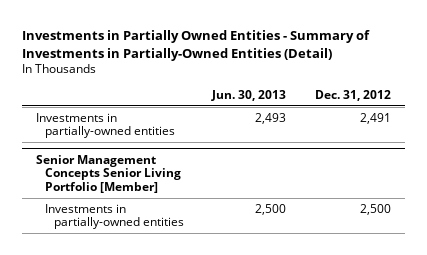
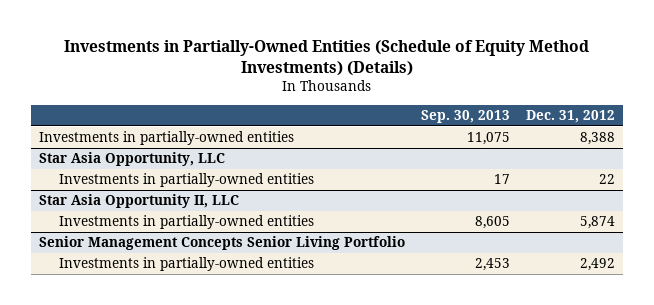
- Investments in Partially Owned Entities - Summary of Investments in Partially-Owned Entities (Detail)
+ Investments in Partially-Owned Entities (Schedule of Equity Method Investments) (Details)
- | Jun. 30, 2013 | Dec. 31, 2012
+ | Sep. 30, 2013 | Dec. 31, 2012
- Investments in partially-owned entities | 2,493 | 2,491
- Senior Management Concepts Senior Living Portfolio [Member]
- Investments in partially-owned entities | 2,500 | 2,500
+ Investments in partially-owned entities | 11,075 | 8,388
+ Star Asia Opportunity, LLC
+ Investments in partially-owned entities | 17 | 22
+ Star Asia Opportunity II, LLC
+ Investments in partially-owned entities | 8,605 | 5,874
+ Senior Management Concepts Senior Living Portfolio
+ Investments in partially-owned entities | 2,453 | 2,492

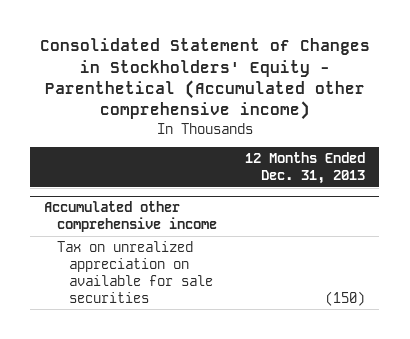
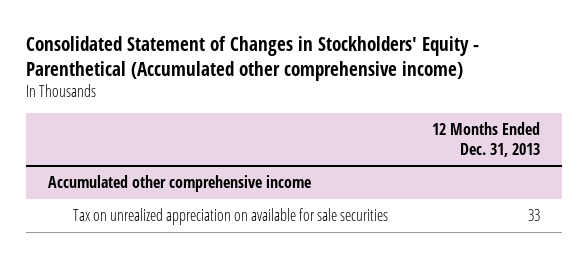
@ Accumulated other comprehensive income
- Tax on unrealized appreciation on available for sale securities | (150)
+ Tax on unrealized appreciation on available for sale securities | 33

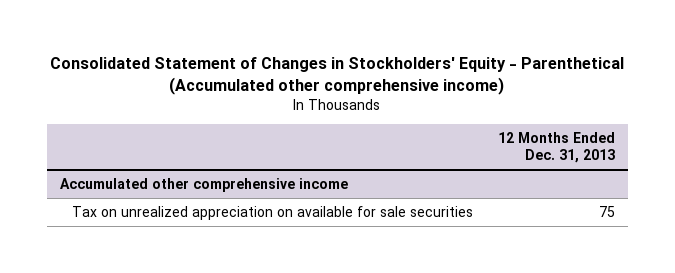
@ Accumulated other comprehensive income
- Tax on unrealized appreciation on available for sale securities | 33
+ Tax on unrealized appreciation on available for sale securities | 75

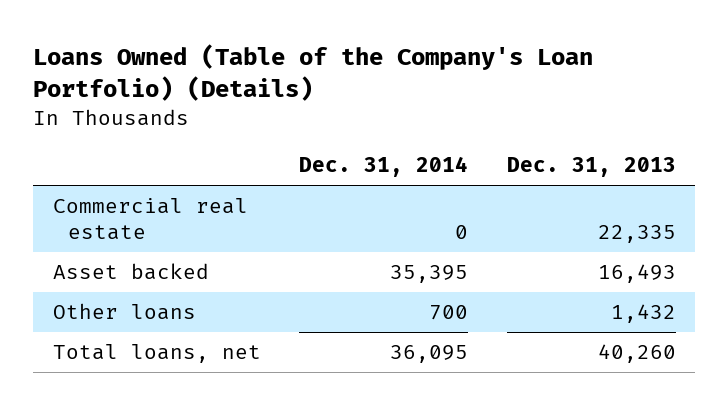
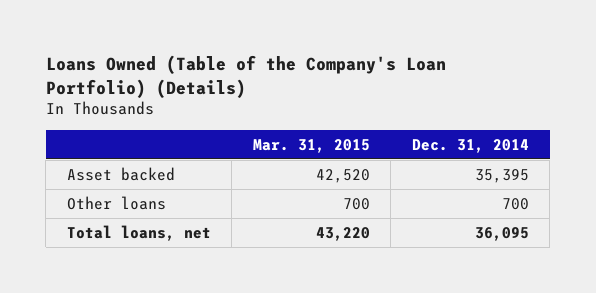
- | Dec. 31, 2014 | Dec. 31, 2013
+ | Mar. 31, 2015 | Dec. 31, 2014
- Commercial real estate | 0 | 22,335

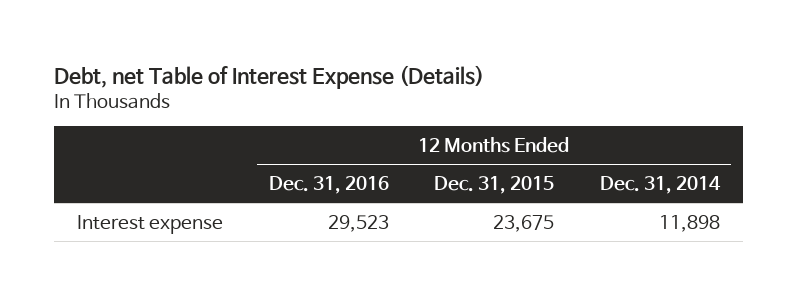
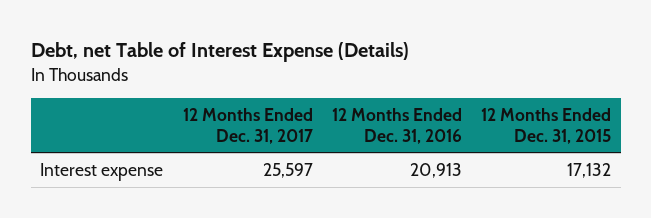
- | 12 Months Ended Dec. 31, 2016 | 12 Months Ended Dec. 31, 2015 | 12 Months Ended Dec. 31, 2014
+ | 12 Months Ended Dec. 31, 2017 | 12 Months Ended Dec. 31, 2016 | 12 Months Ended Dec. 31, 2015
- Interest expense | 29,523 | 23,675 | 11,898
+ Interest expense | 25,597 | 20,913 | 17,132

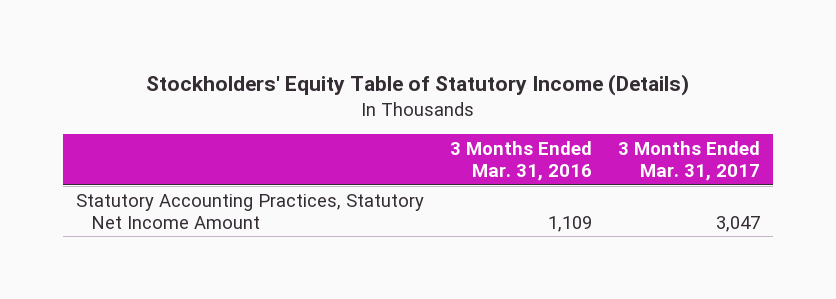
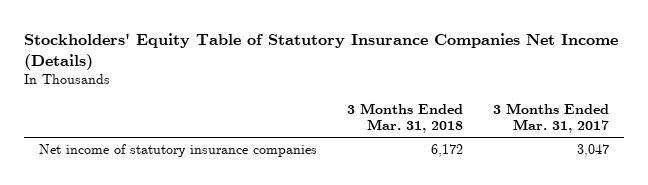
- Stockholders' Equity Table of Statutory Income (Details)
+ Stockholders' Equity Table of Statutory Insurance Companies Net Income (Details)
- | 3 Months Ended Mar. 31, 2016 | 3 Months Ended Mar. 31, 2017
+ | 3 Months Ended Mar. 31, 2018 | 3 Months Ended Mar. 31, 2017
- Statutory Accounting Practices, Statutory Net Income Amount | 1,109 | 3,047
+ Net income of statutory insurance companies | 6,172 | 3,047

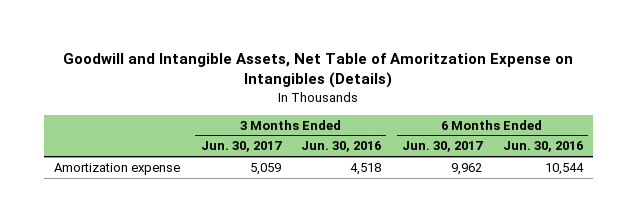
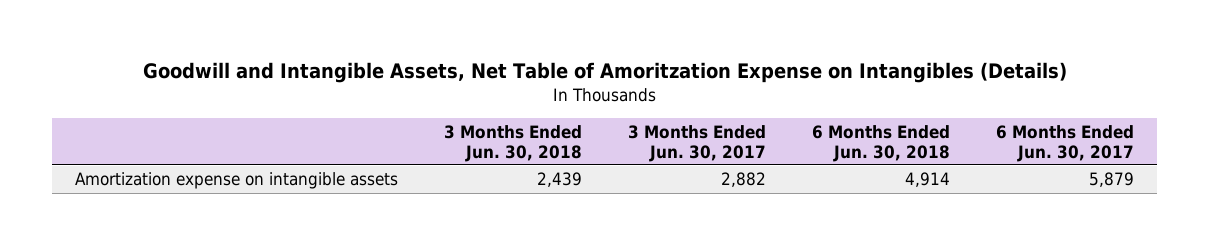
- | 3 Months Ended Jun. 30, 2017 | 3 Months Ended Jun. 30, 2016 | 6 Months Ended Jun. 30, 2017 | 6 Months Ended Jun. 30, 2016
+ | 3 Months Ended Jun. 30, 2018 | 3 Months Ended Jun. 30, 2017 | 6 Months Ended Jun. 30, 2018 | 6 Months Ended Jun. 30, 2017
- Amortization expense | 5,059 | 4,518 | 9,962 | 10,544
+ Amortization expense on intangible assets | 2,439 | 2,882 | 4,914 | 5,879

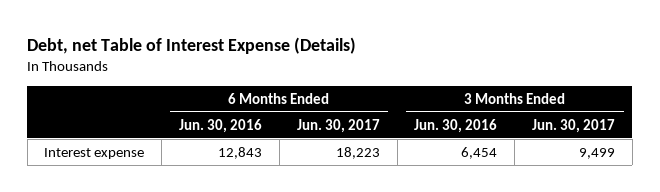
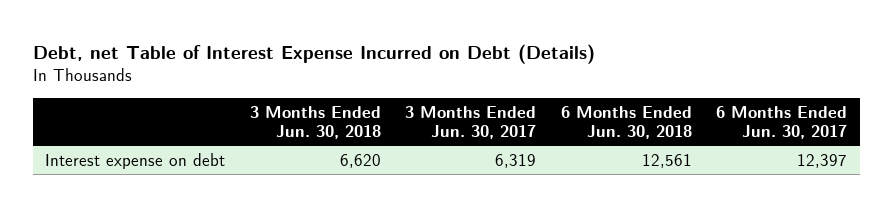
- Debt, net Table of Interest Expense (Details)
+ Debt, net Table of Interest Expense Incurred on Debt (Details)
- | 6 Months Ended Jun. 30, 2016 | 6 Months Ended Jun. 30, 2017 | 3 Months Ended Jun. 30, 2016 | 3 Months Ended Jun. 30, 2017
+ | 3 Months Ended Jun. 30, 2018 | 3 Months Ended Jun. 30, 2017 | 6 Months Ended Jun. 30, 2018 | 6 Months Ended Jun. 30, 2017
- Interest expense | 12,843 | 18,223 | 6,454 | 9,499
+ Interest expense on debt | 6,620 | 6,319 | 12,561 | 12,397

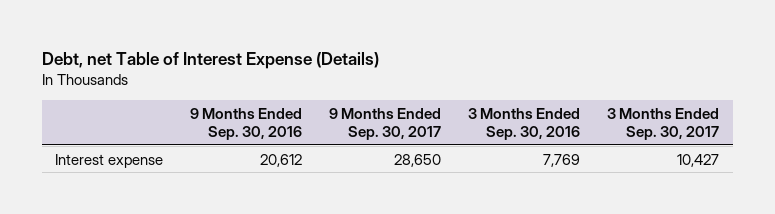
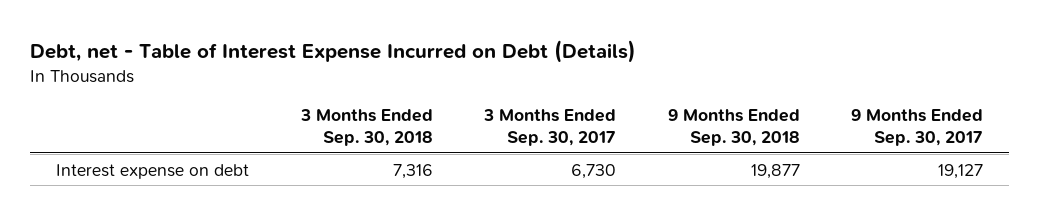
- Debt, net Table of Interest Expense (Details)
+ Debt, net - Table of Interest Expense Incurred on Debt (Details)
- | 9 Months Ended Sep. 30, 2016 | 9 Months Ended Sep. 30, 2017 | 3 Months Ended Sep. 30, 2016 | 3 Months Ended Sep. 30, 2017
+ | 3 Months Ended Sep. 30, 2018 | 3 Months Ended Sep. 30, 2017 | 9 Months Ended Sep. 30, 2018 | 9 Months Ended Sep. 30, 2017
- Interest expense | 20,612 | 28,650 | 7,769 | 10,427
+ Interest expense on debt | 7,316 | 6,730 | 19,877 | 19,127

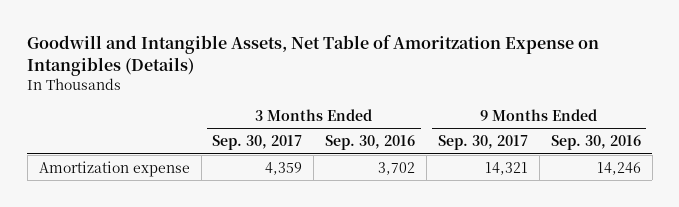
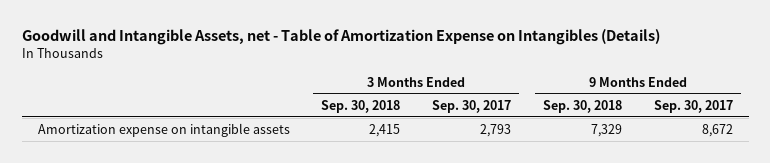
- Goodwill and Intangible Assets, Net Table of Amoritzation Expense on Intangibles (Details)
+ Goodwill and Intangible Assets, net - Table of Amortization Expense on Intangibles (Details)
- | 3 Months Ended Sep. 30, 2017 | 3 Months Ended Sep. 30, 2016 | 9 Months Ended Sep. 30, 2017 | 9 Months Ended Sep. 30, 2016
+ | 3 Months Ended Sep. 30, 2018 | 3 Months Ended Sep. 30, 2017 | 9 Months Ended Sep. 30, 2018 | 9 Months Ended Sep. 30, 2017
- Amortization expense | 4,359 | 3,702 | 14,321 | 14,246
+ Amortization expense on intangible assets | 2,415 | 2,793 | 7,329 | 8,672

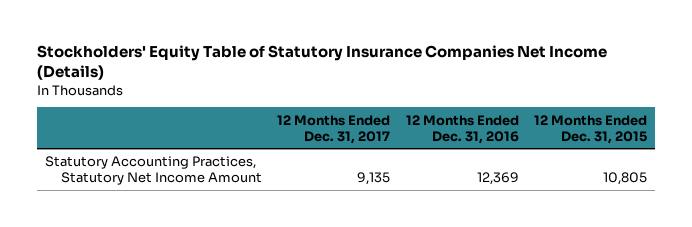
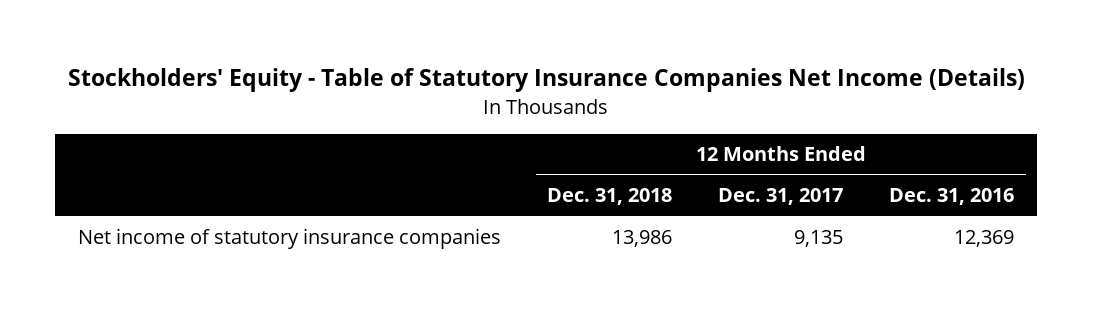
- Stockholders' Equity Table of Statutory Insurance Companies Net Income (Details)
+ Stockholders' Equity - Table of Statutory Insurance Companies Net Income (Details)
- | 12 Months Ended Dec. 31, 2017 | 12 Months Ended Dec. 31, 2016 | 12 Months Ended Dec. 31, 2015
+ | 12 Months Ended Dec. 31, 2018 | 12 Months Ended Dec. 31, 2017 | 12 Months Ended Dec. 31, 2016
- Statutory Accounting Practices, Statutory Net Income Amount | 9,135 | 12,369 | 10,805
+ Net income of statutory insurance companies | 13,986 | 9,135 | 12,369

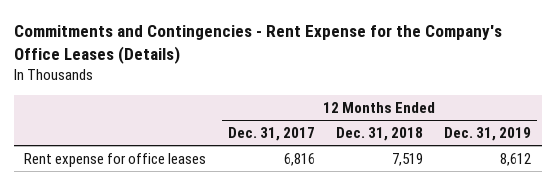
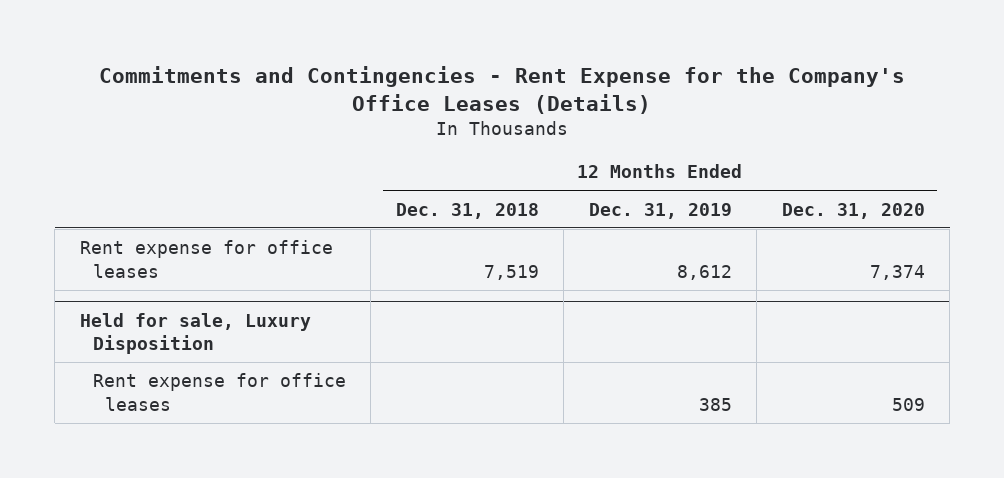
- | 12 Months Ended Dec. 31, 2017 | 12 Months Ended Dec. 31, 2018 | 12 Months Ended Dec. 31, 2019
+ | 12 Months Ended Dec. 31, 2018 | 12 Months Ended Dec. 31, 2019 | 12 Months Ended Dec. 31, 2020
+ Held for sale, Luxury Disposition
+ Rent expense for office leases | | 385 | 509

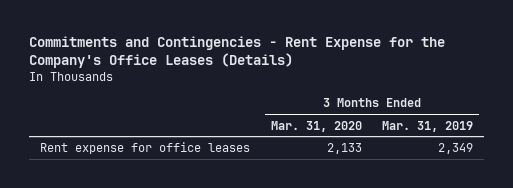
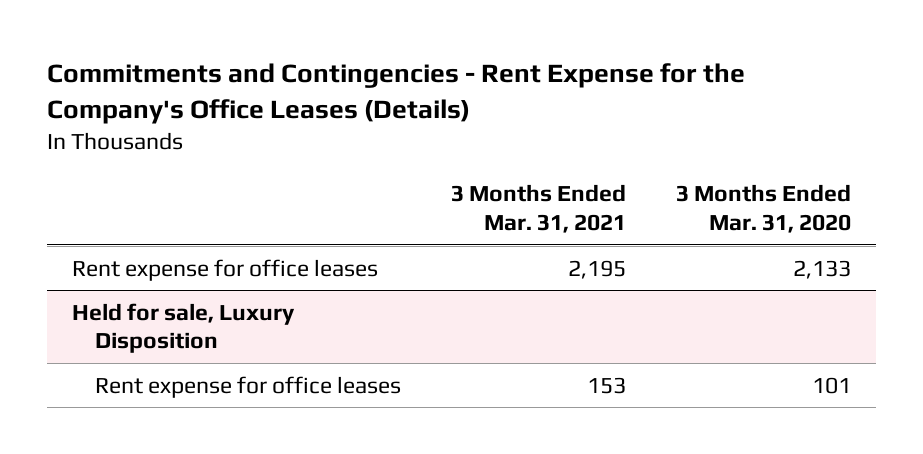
- | 3 Months Ended Mar. 31, 2020 | 3 Months Ended Mar. 31, 2019
+ | 3 Months Ended Mar. 31, 2021 | 3 Months Ended Mar. 31, 2020
+ Held for sale, Luxury Disposition
+ Rent expense for office leases | 153 | 101

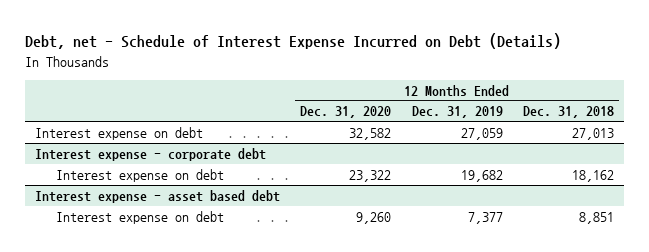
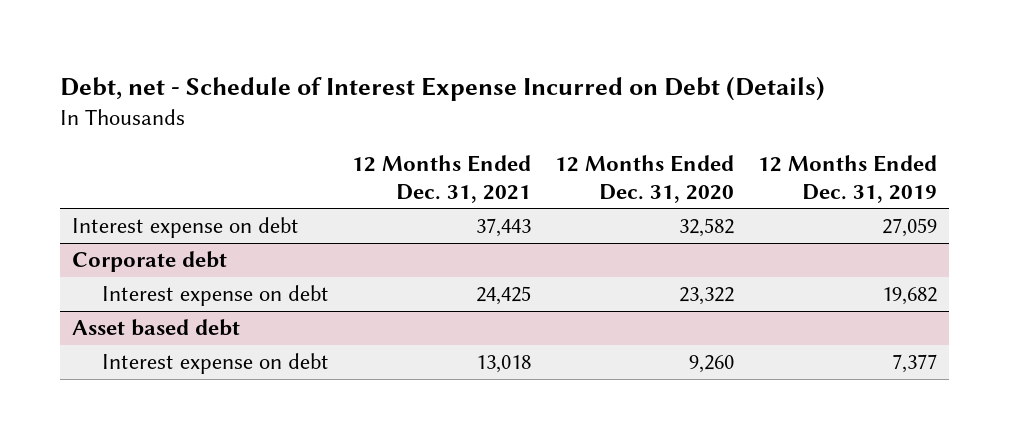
- | 12 Months Ended Dec. 31, 2020 | 12 Months Ended Dec. 31, 2019 | 12 Months Ended Dec. 31, 2018
+ | 12 Months Ended Dec. 31, 2021 | 12 Months Ended Dec. 31, 2020 | 12 Months Ended Dec. 31, 2019
- Interest expense - corporate debt
+ Corporate debt
- Interest expense - asset based debt
+ Asset based debt

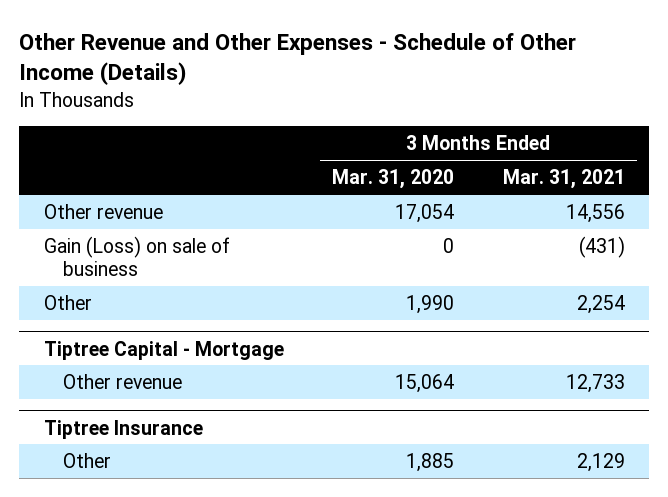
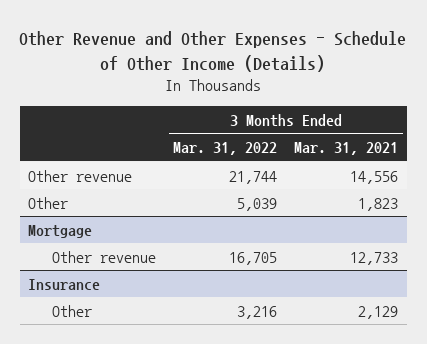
- | 3 Months Ended Mar. 31, 2020 | 3 Months Ended Mar. 31, 2021
+ | 3 Months Ended Mar. 31, 2022 | 3 Months Ended Mar. 31, 2021
- Gain (Loss) on sale of business | 0 | (431)
- Other | 1,990 | 2,254
- Tiptree Capital - Mortgage
+ Other | 5,039 | 1,823
+ Mortgage
- Tiptree Insurance
+ Insurance

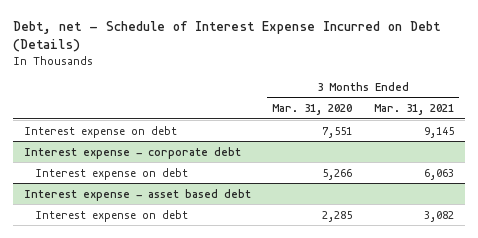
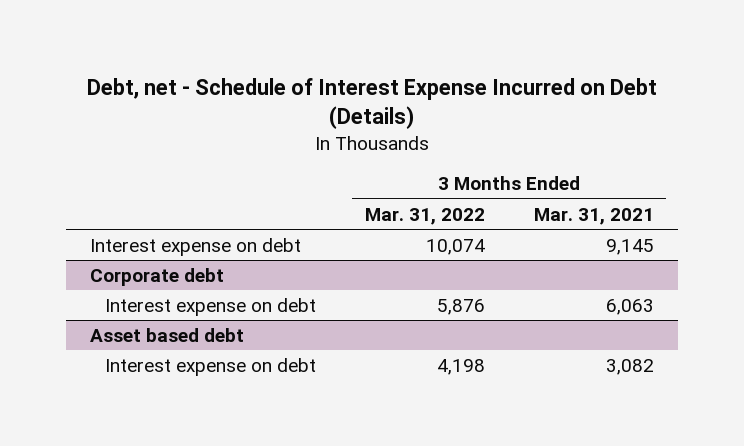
- | 3 Months Ended Mar. 31, 2020 | 3 Months Ended Mar. 31, 2021
+ | 3 Months Ended Mar. 31, 2022 | 3 Months Ended Mar. 31, 2021
- Interest expense - corporate debt
+ Corporate debt
- Interest expense - asset based debt
+ Asset based debt

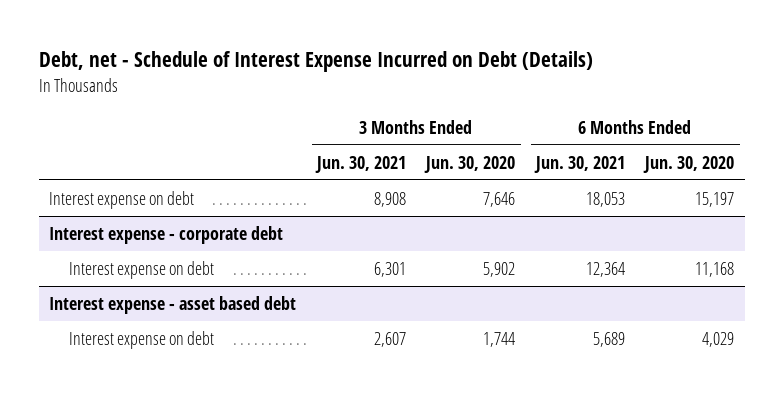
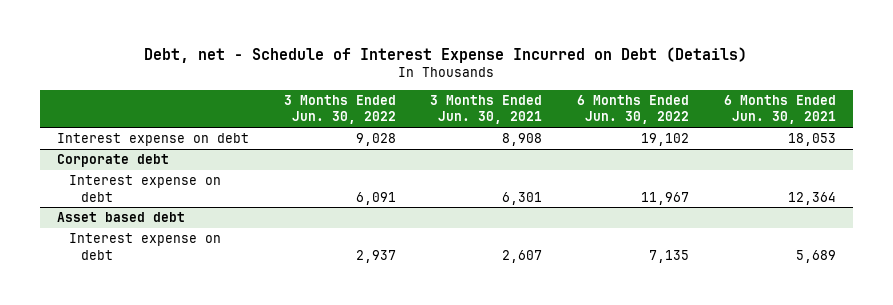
- | 3 Months Ended Jun. 30, 2021 | 3 Months Ended Jun. 30, 2020 | 6 Months Ended Jun. 30, 2021 | 6 Months Ended Jun. 30, 2020
+ | 3 Months Ended Jun. 30, 2022 | 3 Months Ended Jun. 30, 2021 | 6 Months Ended Jun. 30, 2022 | 6 Months Ended Jun. 30, 2021
- Interest expense - corporate debt
+ Corporate debt
- Interest expense - asset based debt
+ Asset based debt

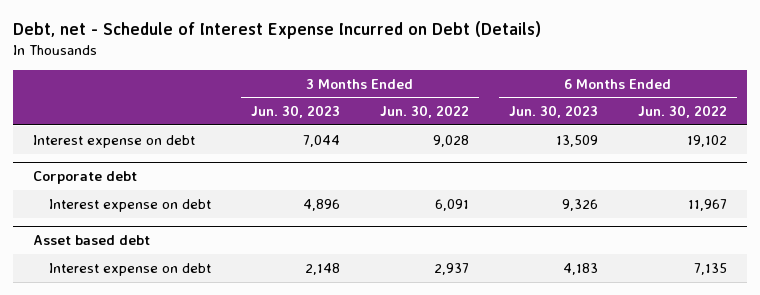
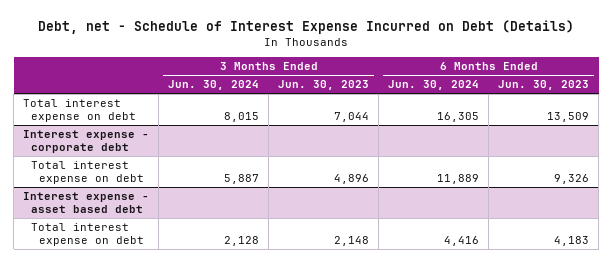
- | 3 Months Ended Jun. 30, 2023 | 3 Months Ended Jun. 30, 2022 | 6 Months Ended Jun. 30, 2023 | 6 Months Ended Jun. 30, 2022
+ | 3 Months Ended Jun. 30, 2024 | 3 Months Ended Jun. 30, 2023 | 6 Months Ended Jun. 30, 2024 | 6 Months Ended Jun. 30, 2023
- Interest expense on debt | 7,044 | 9,028 | 13,509 | 19,102
- Corporate debt
- Interest expense on debt | 4,896 | 6,091 | 9,326 | 11,967
- Asset based debt
- Interest expense on debt | 2,148 | 2,937 | 4,183 | 7,135
+ Total interest expense on debt | 8,015 | 7,044 | 16,305 | 13,509
+ Interest expense - corporate debt
+ Total interest expense on debt | 5,887 | 4,896 | 11,889 | 9,326
+ Interest expense - asset based debt
+ Total interest expense on debt | 2,128 | 2,148 | 4,416 | 4,183

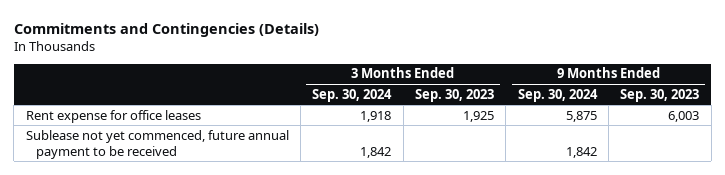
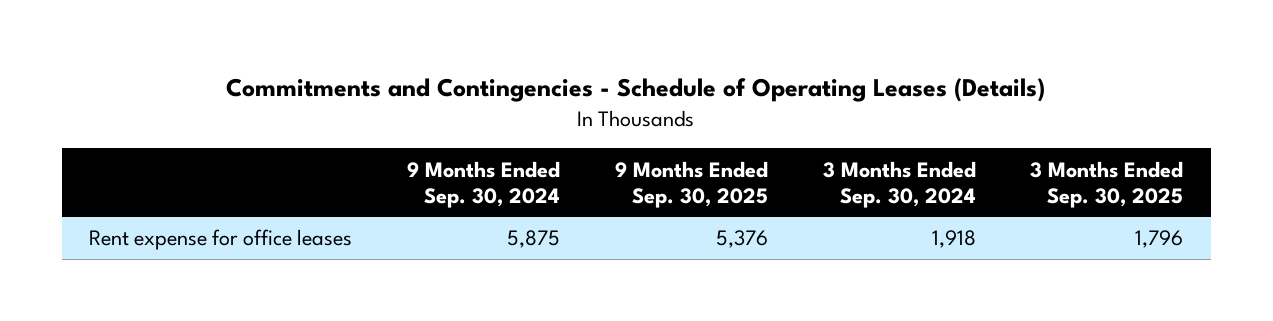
- Commitments and Contingencies (Details)
+ Commitments and Contingencies - Schedule of Operating Leases (Details)
- | 3 Months Ended Sep. 30, 2024 | 3 Months Ended Sep. 30, 2023 | 9 Months Ended Sep. 30, 2024 | 9 Months Ended Sep. 30, 2023
+ | 9 Months Ended Sep. 30, 2024 | 9 Months Ended Sep. 30, 2025 | 3 Months Ended Sep. 30, 2024 | 3 Months Ended Sep. 30, 2025
- Sublease not yet commenced, future annual payment to be received | 1,842 | | 1,842 |

